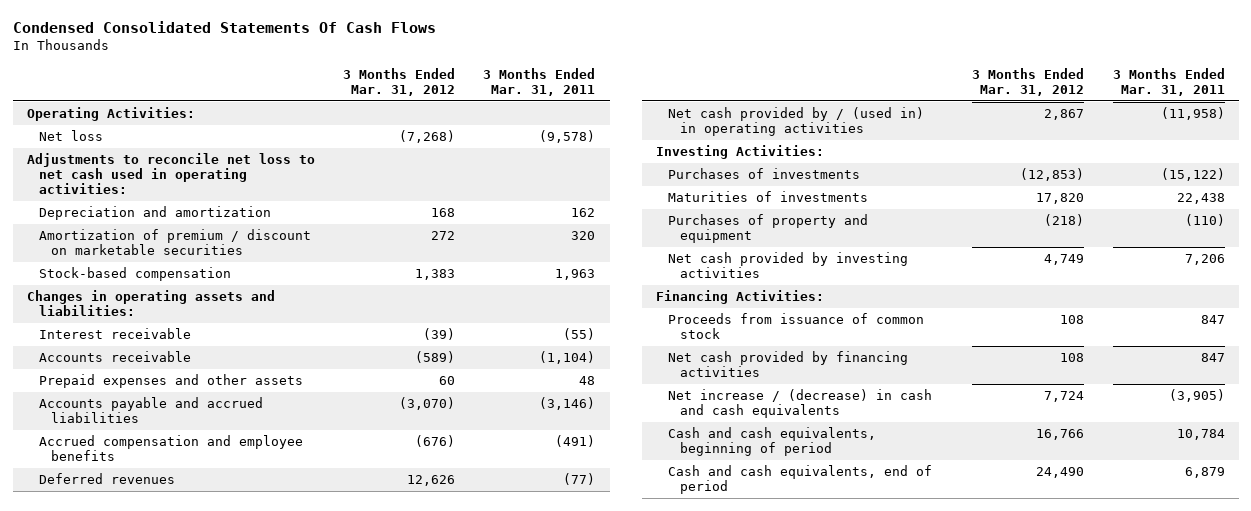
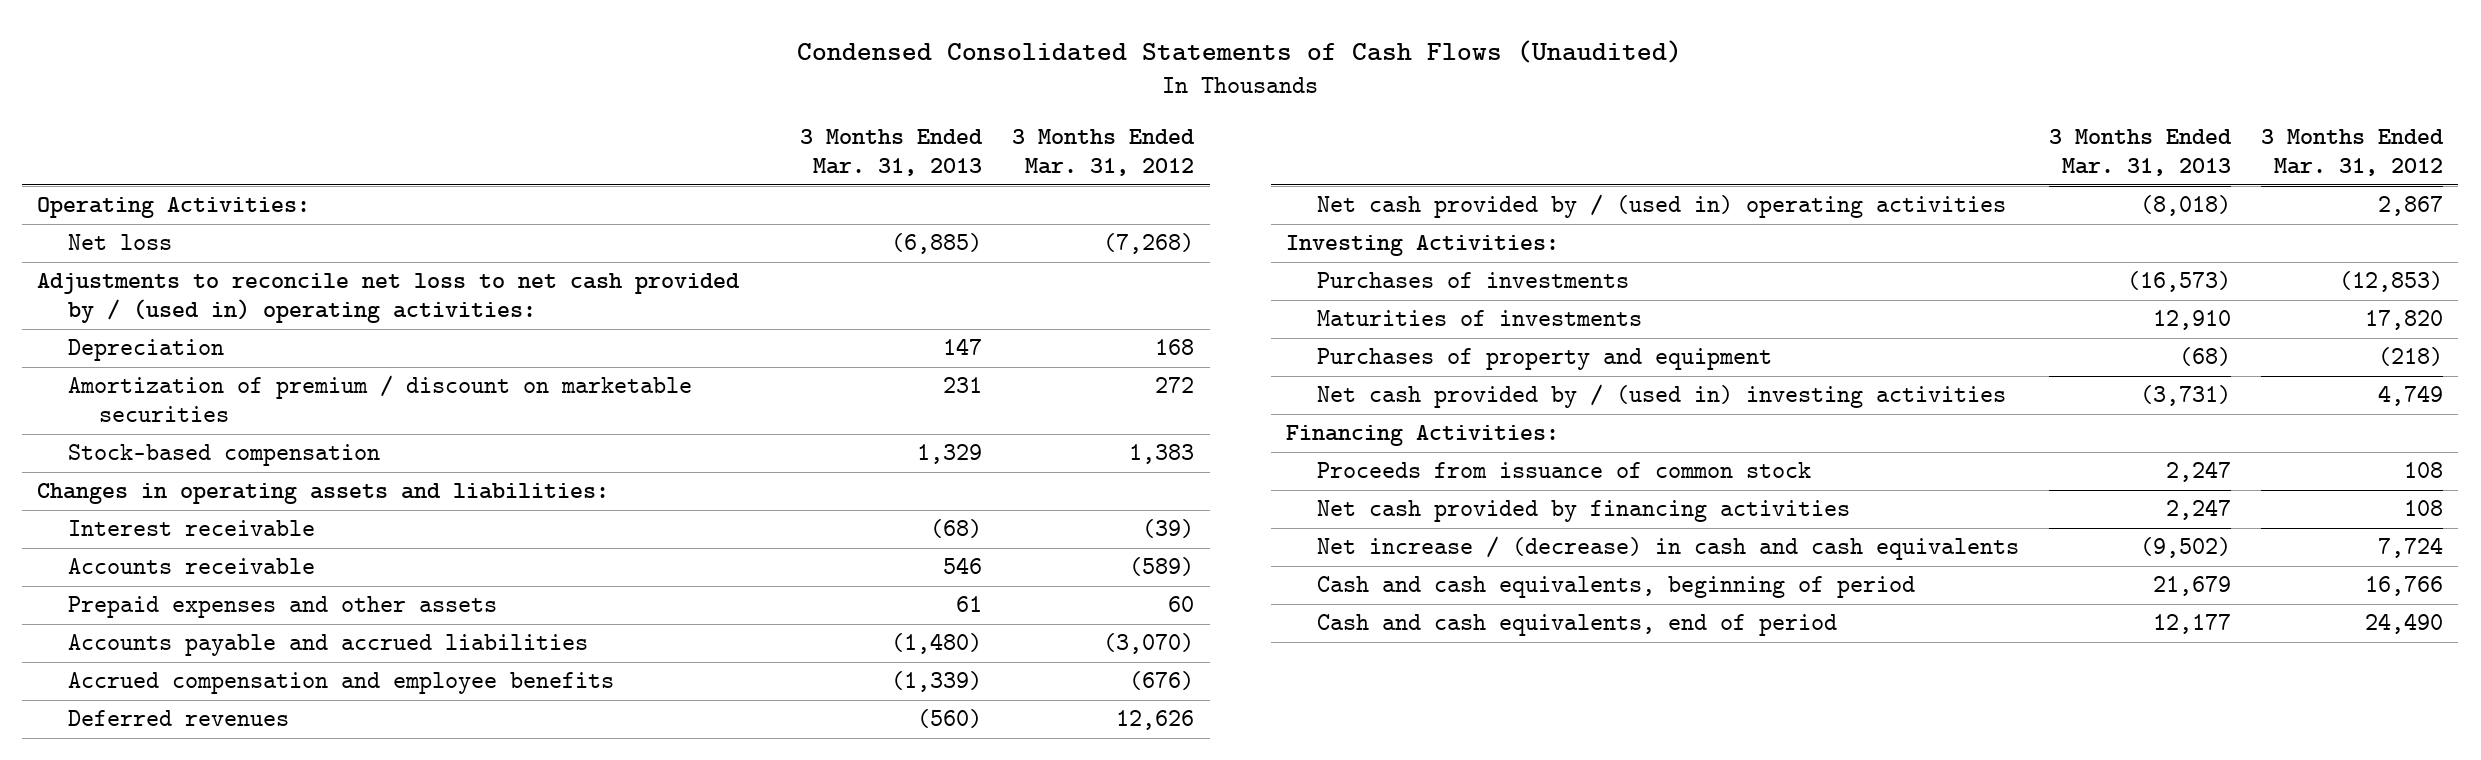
- Condensed Consolidated Statements Of Cash Flows
+ Condensed Consolidated Statements of Cash Flows (Unaudited)
- | 3 Months Ended Mar. 31, 2012 | 3 Months Ended Mar. 31, 2011
+ | 3 Months Ended Mar. 31, 2013 | 3 Months Ended Mar. 31, 2012
- Adjustments to reconcile net loss to net cash used in operating activities:
- Depreciation and amortization | 168 | 162
+ Adjustments to reconcile net loss to net cash provided by / (used in) operating activities:
+ Depreciation | 147 | 168
- Net cash provided by / (used in) in operating activities | 2,867 | (11,958)
+ Net cash provided by / (used in) operating activities | (8,018) | 2,867
- Net cash provided by investing activities | 4,749 | 7,206
+ Net cash provided by / (used in) investing activities | (3,731) | 4,749

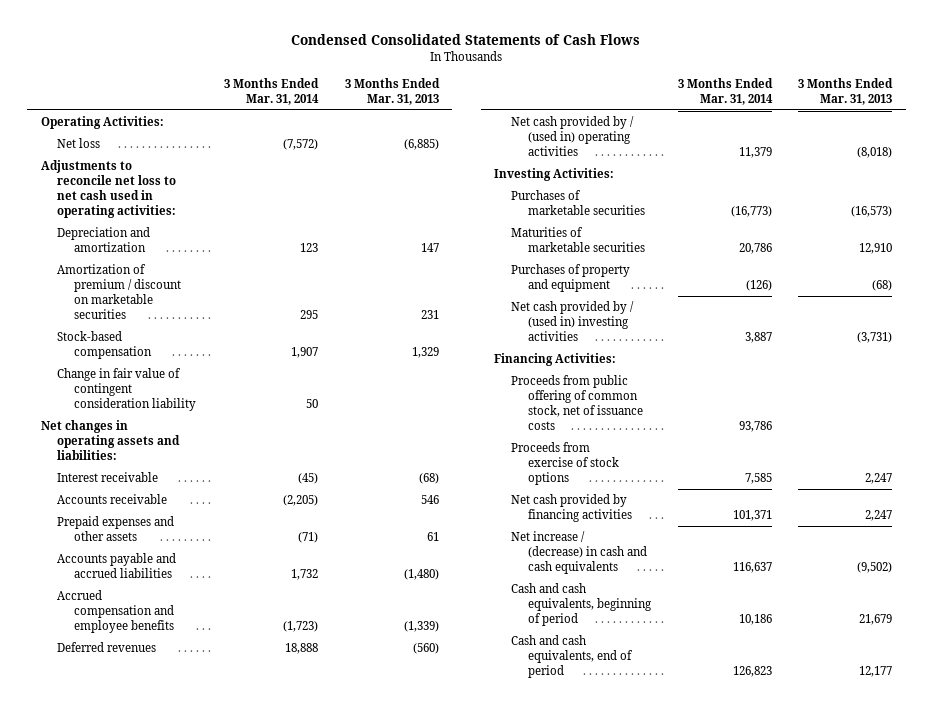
- Condensed Consolidated Statements of Cash Flows (Unaudited)
+ Condensed Consolidated Statements of Cash Flows
- | 3 Months Ended Mar. 31, 2013 | 3 Months Ended Mar. 31, 2012
+ | 3 Months Ended Mar. 31, 2014 | 3 Months Ended Mar. 31, 2013
- Adjustments to reconcile net loss to net cash provided by / (used in) operating activities:
- Depreciation | 147 | 168
+ Adjustments to reconcile net loss to net cash used in operating activities:
+ Depreciation and amortization | 123 | 147
- Changes in operating assets and liabilities:
+ Change in fair value of contingent consideration liability | 50 |
+ Net changes in operating assets and liabilities:
- Purchases of investments | (16,573) | (12,853)
- Maturities of investments | 12,910 | 17,820
+ Purchases of marketable securities | (16,773) | (16,573)
+ Maturities of marketable securities | 20,786 | 12,910
- Proceeds from issuance of common stock | 2,247 | 108
+ Proceeds from public offering of common stock, net of issuance costs | 93,786 |
+ Proceeds from exercise of stock options | 7,585 | 2,247

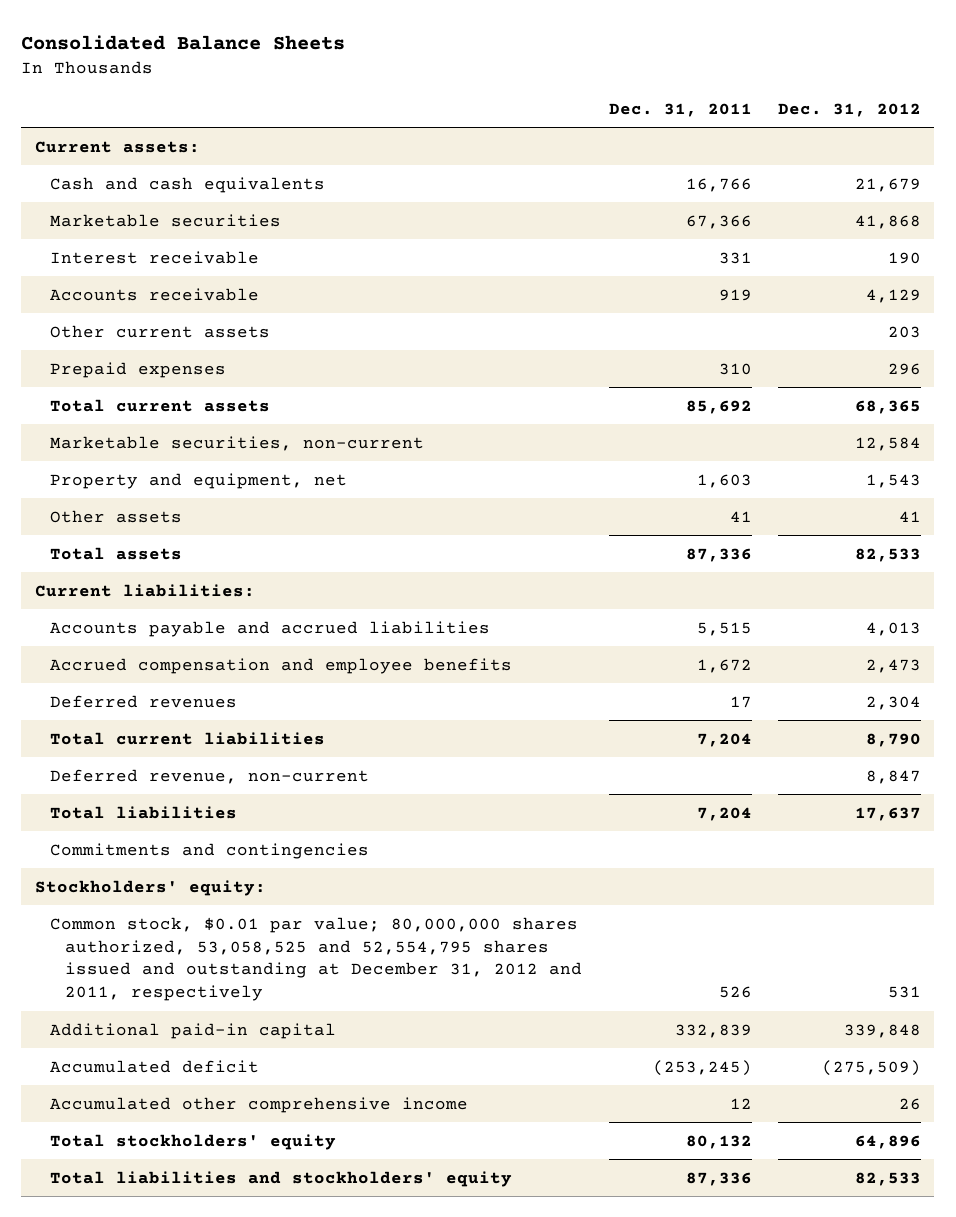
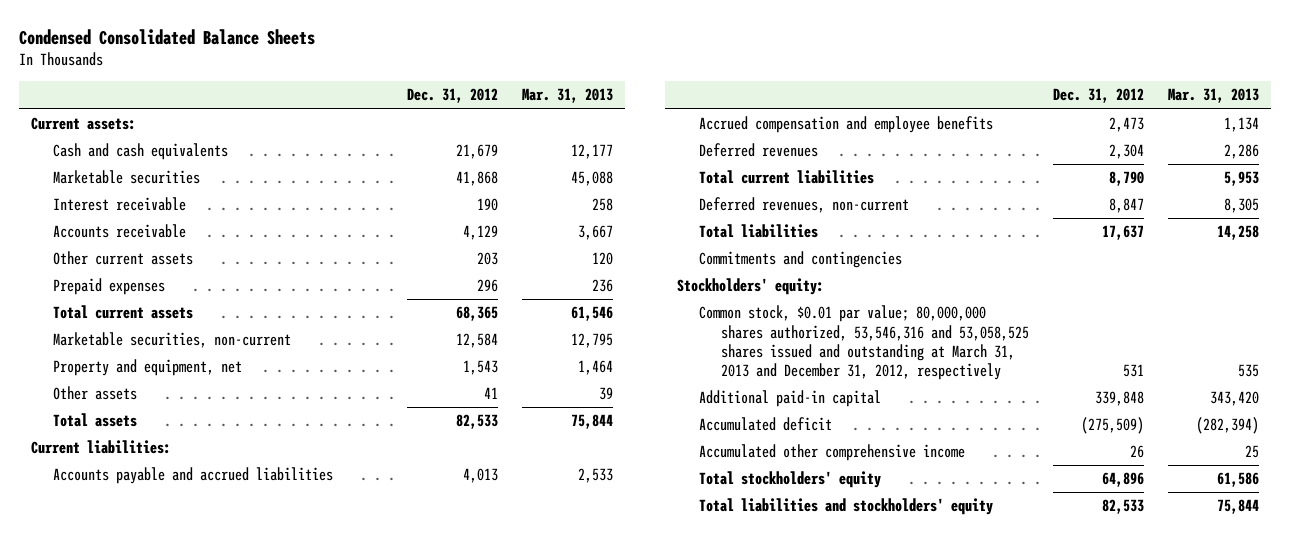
- Consolidated Balance Sheets
+ Condensed Consolidated Balance Sheets
- | Dec. 31, 2011 | Dec. 31, 2012
+ | Dec. 31, 2012 | Mar. 31, 2013
- Deferred revenue, non-current | | 8,847
+ Deferred revenues, non-current | 8,847 | 8,305
- Common stock, $0.01 par value; 80,000,000 shares authorized, 53,058,525 and 52,554,795 shares issued and outstanding at December 31, 2012 and 2011, respectively | 526 | 531
+ Common stock, $0.01 par value; 80,000,000 shares authorized, 53,546,316 and 53,058,525 shares issued and outstanding at March 31, 2013 and December 31, 2012, respectively | 531 | 535

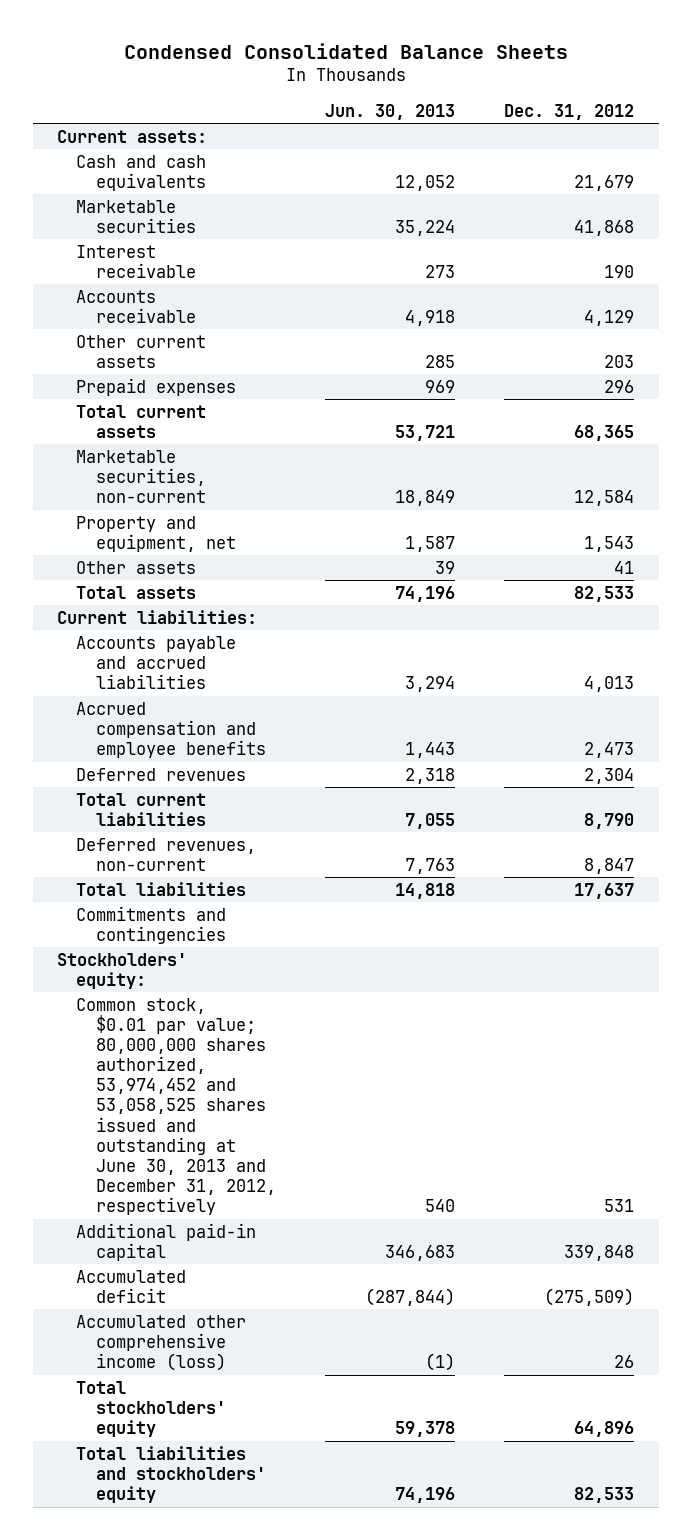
- | Dec. 31, 2012 | Mar. 31, 2013
+ | Jun. 30, 2013 | Dec. 31, 2012
- Common stock, $0.01 par value; 80,000,000 shares authorized, 53,546,316 and 53,058,525 shares issued and outstanding at March 31, 2013 and December 31, 2012, respectively | 531 | 535
+ Common stock, $0.01 par value; 80,000,000 shares authorized, 53,974,452 and 53,058,525 shares issued and outstanding at June 30, 2013 and December 31, 2012, respectively | 540 | 531
- Accumulated other comprehensive income | 26 | 25
+ Accumulated other comprehensive income (loss) | (1) | 26

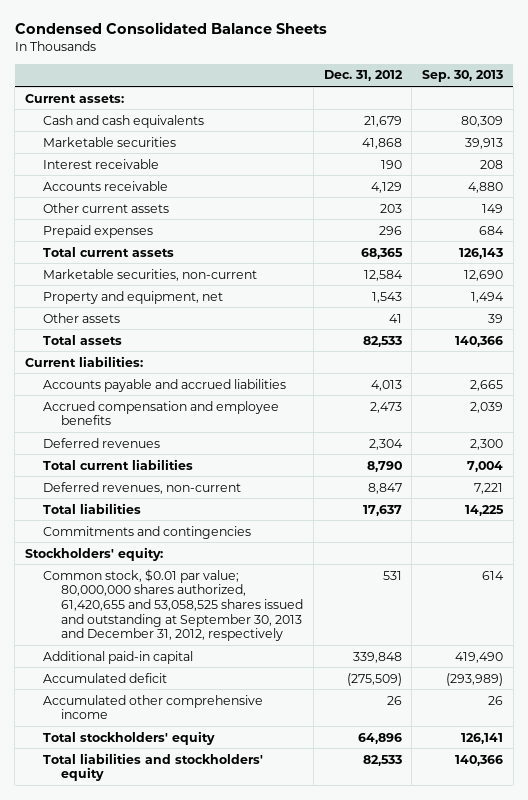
- | Jun. 30, 2013 | Dec. 31, 2012
+ | Dec. 31, 2012 | Sep. 30, 2013
- Common stock, $0.01 par value; 80,000,000 shares authorized, 53,974,452 and 53,058,525 shares issued and outstanding at June 30, 2013 and December 31, 2012, respectively | 540 | 531
+ Common stock, $0.01 par value; 80,000,000 shares authorized, 61,420,655 and 53,058,525 shares issued and outstanding at September 30, 2013 and December 31, 2012, respectively | 531 | 614
- Accumulated other comprehensive income (loss) | (1) | 26
+ Accumulated other comprehensive income | 26 | 26

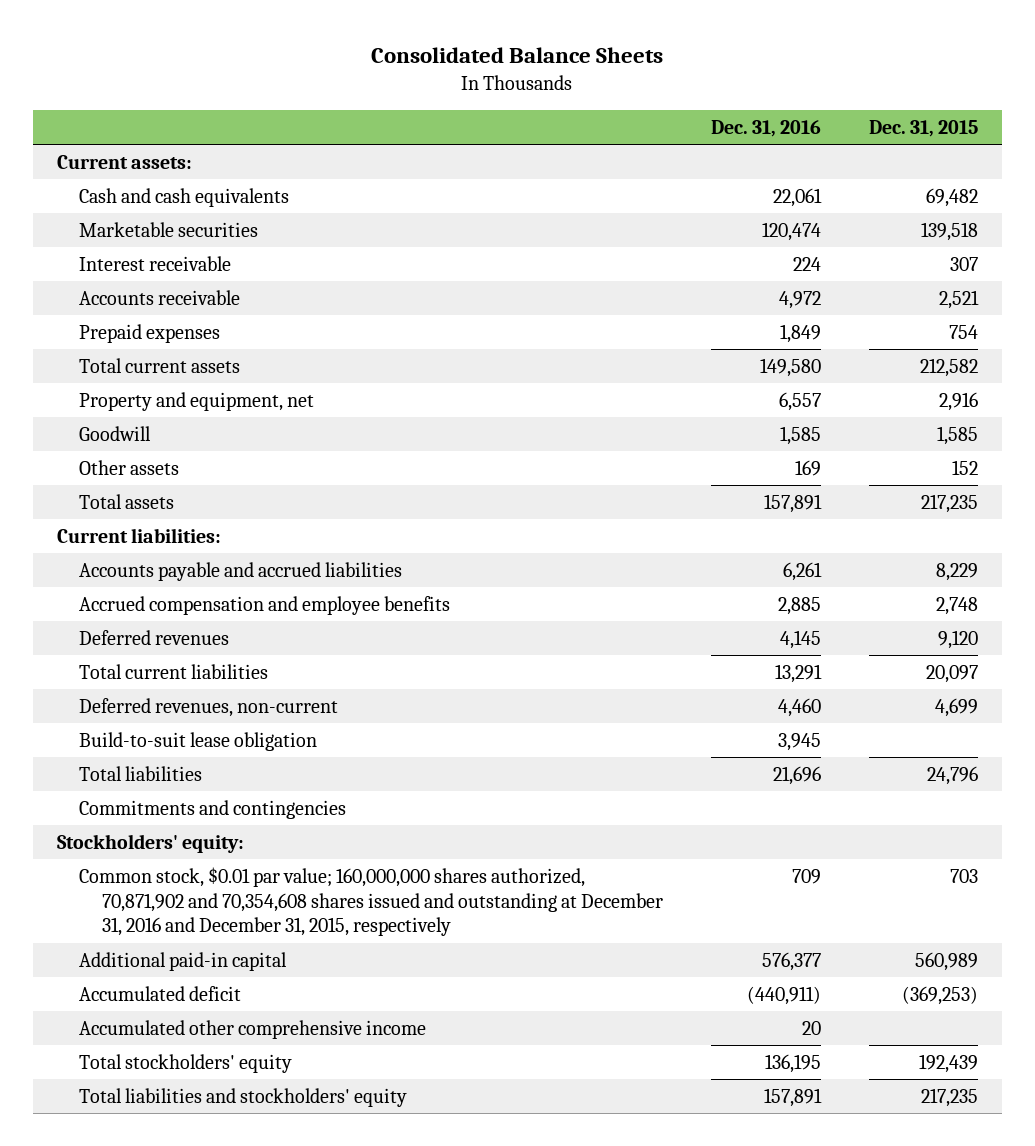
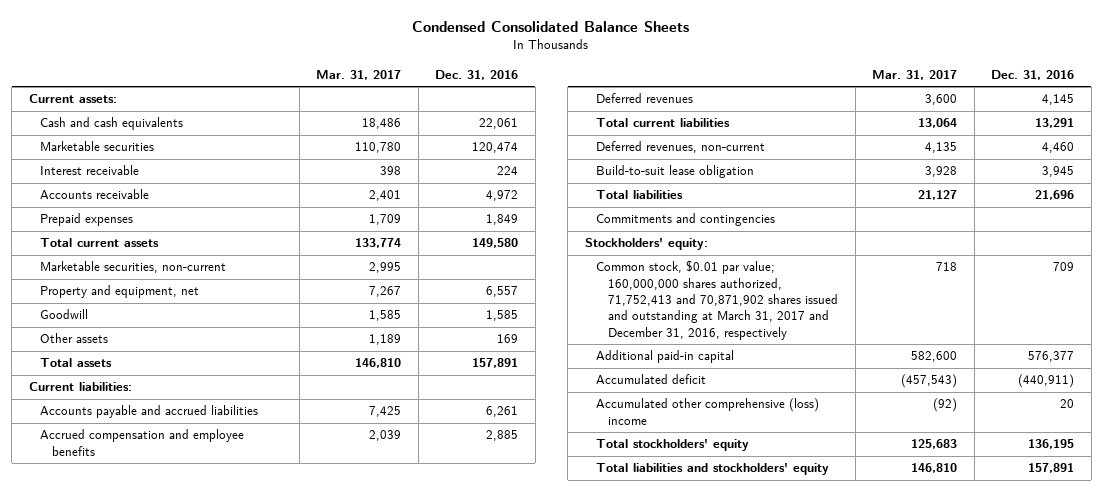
- Consolidated Balance Sheets
+ Condensed Consolidated Balance Sheets
- | Dec. 31, 2016 | Dec. 31, 2015
+ | Mar. 31, 2017 | Dec. 31, 2016
+ Marketable securities, non-current | 2,995 |
- Common stock, $0.01 par value; 160,000,000 shares authorized, 70,871,902 and 70,354,608 shares issued and outstanding at December 31, 2016 and December 31, 2015, respectively | 709 | 703
+ Common stock, $0.01 par value; 160,000,000 shares authorized, 71,752,413 and 70,871,902 shares issued and outstanding at March 31, 2017 and December 31, 2016, respectively | 718 | 709
- Accumulated other comprehensive income | 20 |
+ Accumulated other comprehensive (loss) income | (92) | 20

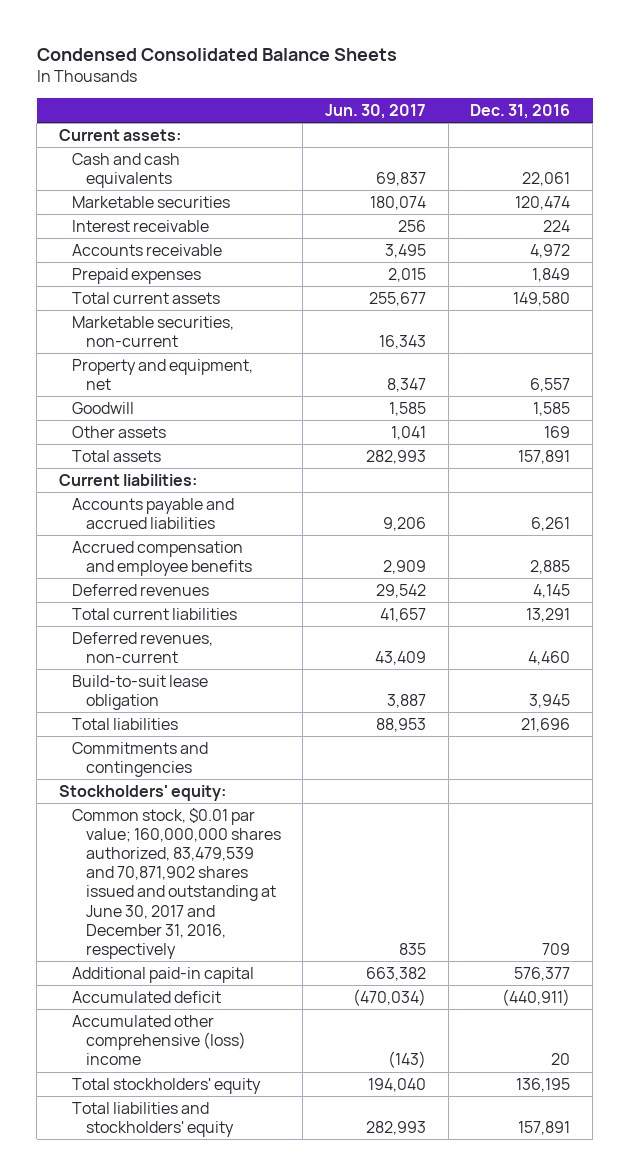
- | Mar. 31, 2017 | Dec. 31, 2016
+ | Jun. 30, 2017 | Dec. 31, 2016
- Common stock, $0.01 par value; 160,000,000 shares authorized, 71,752,413 and 70,871,902 shares issued and outstanding at March 31, 2017 and December 31, 2016, respectively | 718 | 709
+ Common stock, $0.01 par value; 160,000,000 shares authorized, 83,479,539 and 70,871,902 shares issued and outstanding at June 30, 2017 and December 31, 2016, respectively | 835 | 709

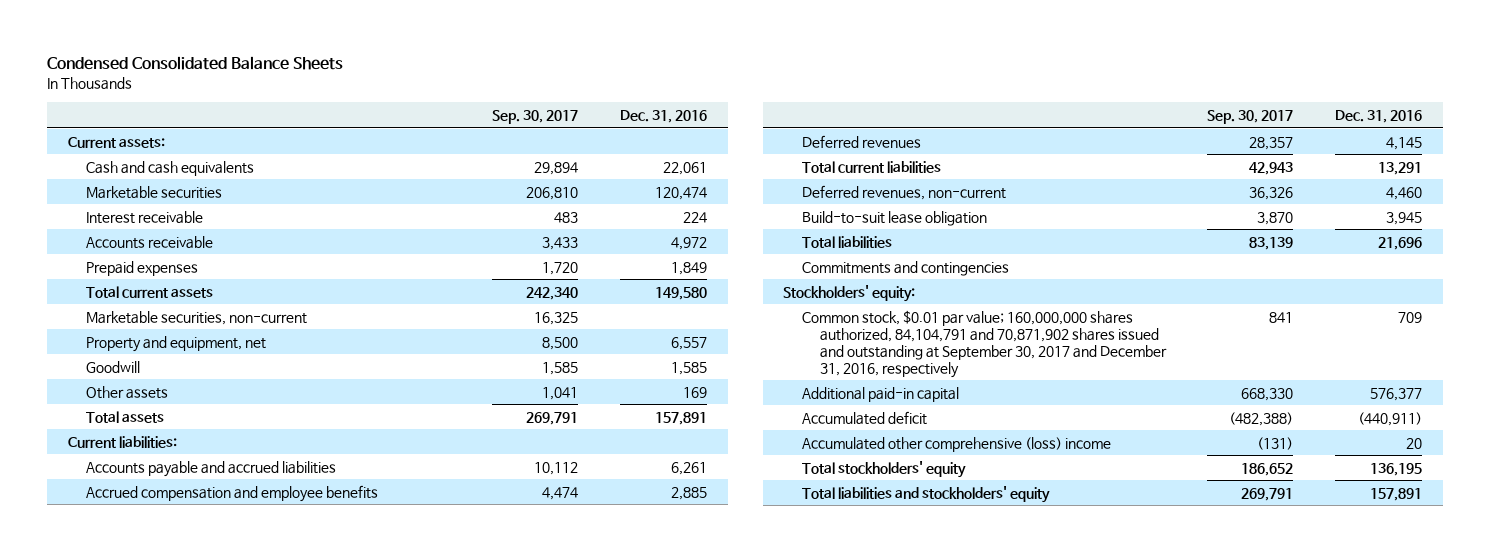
- | Jun. 30, 2017 | Dec. 31, 2016
+ | Sep. 30, 2017 | Dec. 31, 2016
- Common stock, $0.01 par value; 160,000,000 shares authorized, 83,479,539 and 70,871,902 shares issued and outstanding at June 30, 2017 and December 31, 2016, respectively | 835 | 709
+ Common stock, $0.01 par value; 160,000,000 shares authorized, 84,104,791 and 70,871,902 shares issued and outstanding at September 30, 2017 and December 31, 2016, respectively | 841 | 709

